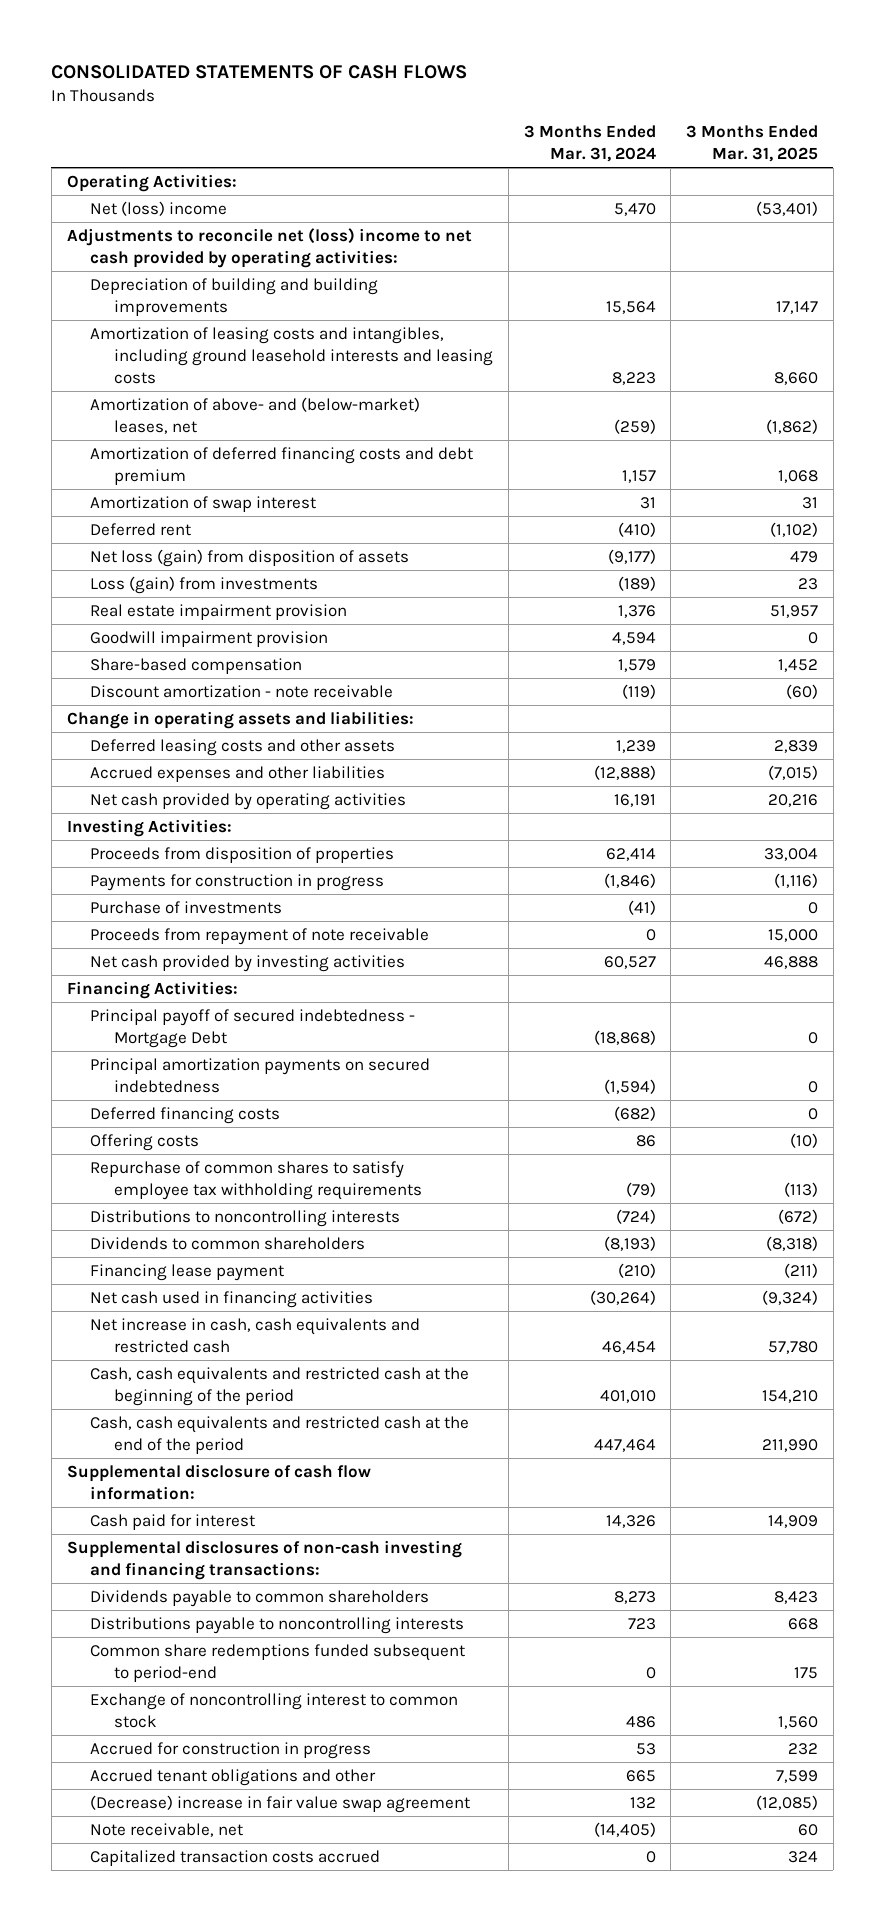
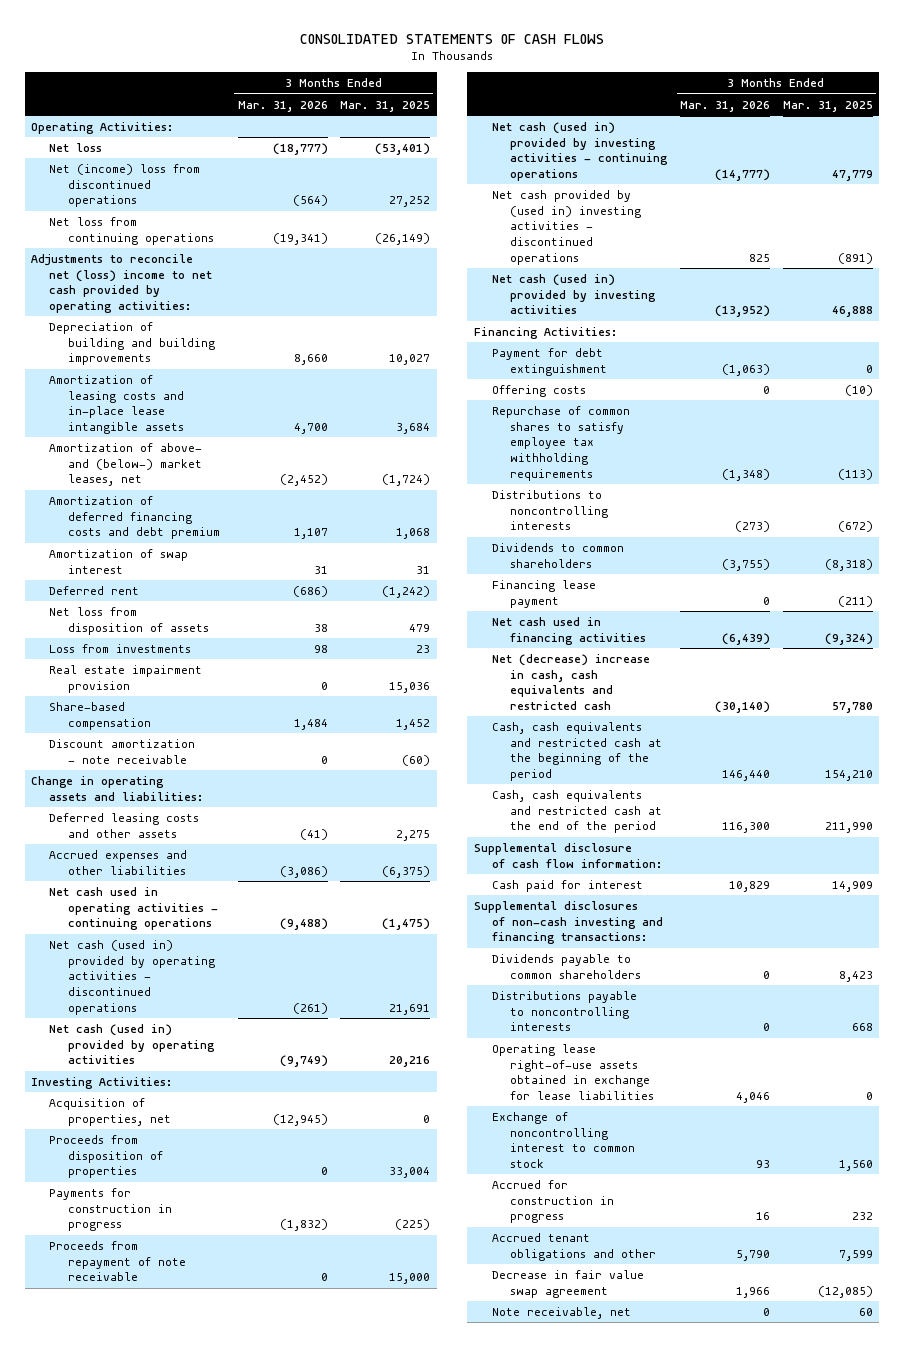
- | 3 Months Ended Mar. 31, 2024 | 3 Months Ended Mar. 31, 2025
+ | 3 Months Ended Mar. 31, 2026 | 3 Months Ended Mar. 31, 2025
- Net (loss) income | 5,470 | (53,401)
+ Net loss | (18,777) | (53,401)
+ Net (income) loss from discontinued operations | (564) | 27,252
+ Net loss from continuing operations | (19,341) | (26,149)
- Depreciation of building and building improvements | 15,564 | 17,147
- Amortization of leasing costs and intangibles, including ground leasehold interests and leasing costs | 8,223 | 8,660
- Amortization of above- and (below-market) leases, net | (259) | (1,862)
+ Depreciation of building and building improvements | 8,660 | 10,027
+ Amortization of leasing costs and in-place lease intangible assets | 4,700 | 3,684
+ Amortization of above- and (below-) market leases, net | (2,452) | (1,724)
- Deferred rent | (410) | (1,102)
- Net loss (gain) from disposition of assets | (9,177) | 479
- Loss (gain) from investments | (189) | 23
- Real estate impairment provision | 1,376 | 51,957
- Goodwill impairment provision | 4,594 | 0
+ Deferred rent | (686) | (1,242)
+ Net loss from disposition of assets | 38 | 479
+ Loss from investments | 98 | 23
+ Real estate impairment provision | 0 | 15,036
- Deferred leasing costs and other assets | 1,239 | 2,839
- Accrued expenses and other liabilities | (12,888) | (7,015)
- Net cash provided by operating activities | 16,191 | 20,216
+ Deferred leasing costs and other assets | (41) | 2,275
+ Accrued expenses and other liabilities | (3,086) | (6,375)
+ Net cash used in operating activities - continuing operations | (9,488) | (1,475)
+ Net cash (used in) provided by operating activities - discontinued operations | (261) | 21,691
+ Net cash (used in) provided by operating activities | (9,749) | 20,216
+ Acquisition of properties, net | (12,945) | 0
- Payments for construction in progress | (1,846) | (1,116)
- Purchase of investments | (41) | 0
+ Payments for construction in progress | (1,832) | (225)
- Net cash provided by investing activities | 60,527 | 46,888
+ Net cash (used in) provided by investing activities - continuing operations | (14,777) | 47,779
+ Net cash provided by (used in) investing activities - discontinued operations | 825 | (891)
+ Net cash (used in) provided by investing activities | (13,952) | 46,888
- Principal payoff of secured indebtedness - Mortgage Debt | (18,868) | 0
- Principal amortization payments on secured indebtedness | (1,594) | 0
- Deferred financing costs | (682) | 0
+ Payment for debt extinguishment | (1,063) | 0
- Net increase in cash, cash equivalents and restricted cash | 46,454 | 57,780
+ Net (decrease) increase in cash, cash equivalents and restricted cash | (30,140) | 57,780
- Common share redemptions funded subsequent to period-end | 0 | 175
+ Operating lease right-of-use assets obtained in exchange for lease liabilities | 4,046 | 0
- (Decrease) increase in fair value swap agreement | 132 | (12,085)
+ Decrease in fair value swap agreement | 1,966 | (12,085)
- Capitalized transaction costs accrued | 0 | 324

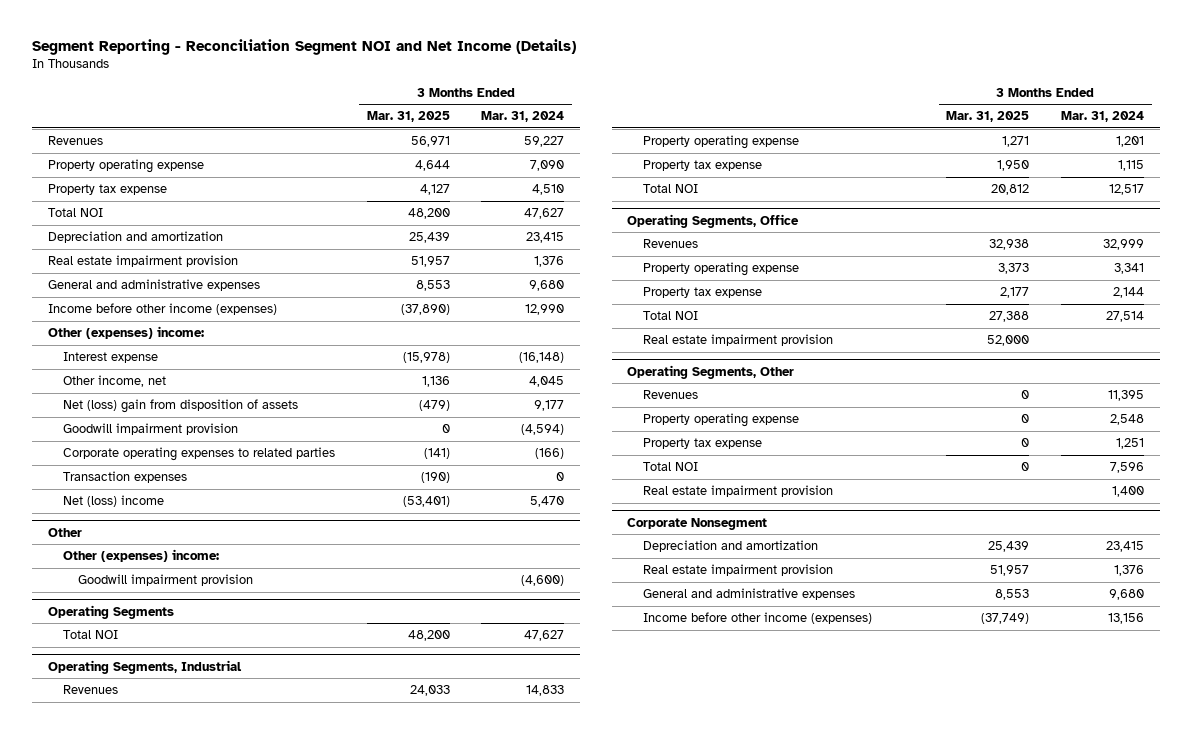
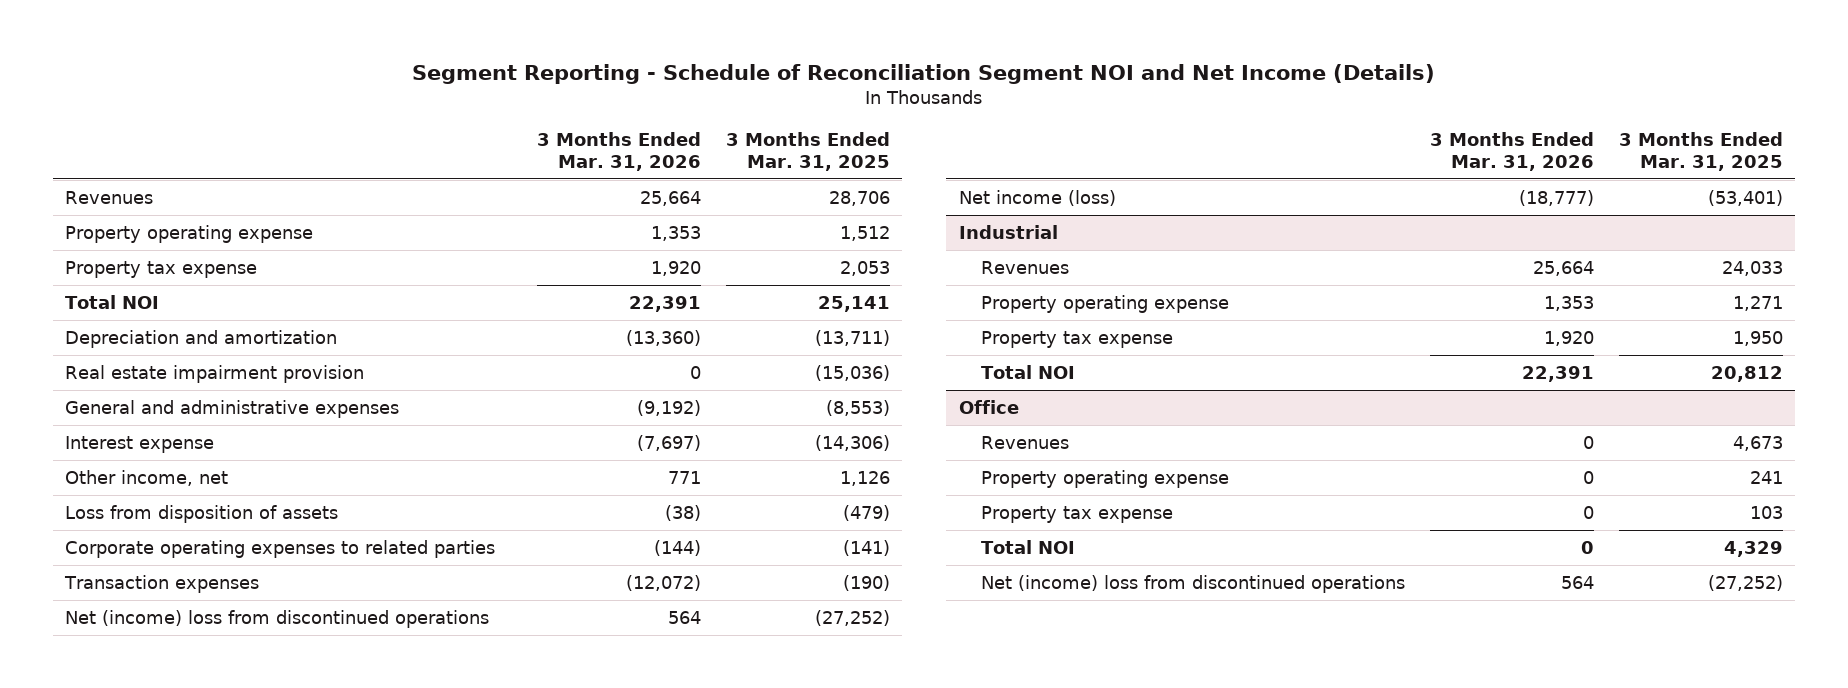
- Segment Reporting - Reconciliation Segment NOI and Net Income (Details)
+ Segment Reporting - Schedule of Reconciliation Segment NOI and Net Income (Details)
- | 3 Months Ended Mar. 31, 2025 | 3 Months Ended Mar. 31, 2024
+ | 3 Months Ended Mar. 31, 2026 | 3 Months Ended Mar. 31, 2025
- Revenues | 56,971 | 59,227
- Property operating expense | 4,644 | 7,090
- Property tax expense | 4,127 | 4,510
- Total NOI | 48,200 | 47,627
- Depreciation and amortization | 25,439 | 23,415
- Real estate impairment provision | 51,957 | 1,376
- General and administrative expenses | 8,553 | 9,680
- Income before other income (expenses) | (37,890) | 12,990
- Other (expenses) income:
- Interest expense | (15,978) | (16,148)
- Other income, net | 1,136 | 4,045
- Net (loss) gain from disposition of assets | (479) | 9,177
- Goodwill impairment provision | 0 | (4,594)
+ Revenues | 25,664 | 28,706
+ Property operating expense | 1,353 | 1,512
+ Property tax expense | 1,920 | 2,053
+ Total NOI | 22,391 | 25,141
+ Depreciation and amortization | (13,360) | (13,711)
+ Real estate impairment provision | 0 | (15,036)
+ General and administrative expenses | (9,192) | (8,553)
+ Interest expense | (7,697) | (14,306)
+ Other income, net | 771 | 1,126
+ Loss from disposition of assets | (38) | (479)
- Net (loss) income | (53,401) | 5,470
- Other
- Other (expenses) income:
- Goodwill impairment provision | | (4,600)
- Operating Segments
- Total NOI | 48,200 | 47,627
- Operating Segments, Industrial
+ Net (income) loss from discontinued operations | 564 | (27,252)
+ Net income (loss) | (18,777) | (53,401)
+ Industrial
- Operating Segments, Office
- Revenues | 32,938 | 32,999
- Property operating expense | 3,373 | 3,341
- Property tax expense | 2,177 | 2,144
- Total NOI | 27,388 | 27,514
- Real estate impairment provision | 52,000 |
- Operating Segments, Other
- Revenues | 0 | 11,395
- Property operating expense | 0 | 2,548
- Property tax expense | 0 | 1,251
- Total NOI | 0 | 7,596
- Real estate impairment provision | | 1,400
- Corporate Nonsegment
- Depreciation and amortization | 25,439 | 23,415
- Real estate impairment provision | 51,957 | 1,376
- General and administrative expenses | 8,553 | 9,680
- Income before other income (expenses) | (37,749) | 13,156
+ Office
+ Revenues | 0 | 4,673
+ Property operating expense | 0 | 241
+ Property tax expense | 0 | 103
+ Total NOI | 0 | 4,329
+ Net (income) loss from discontinued operations | 564 | (27,252)

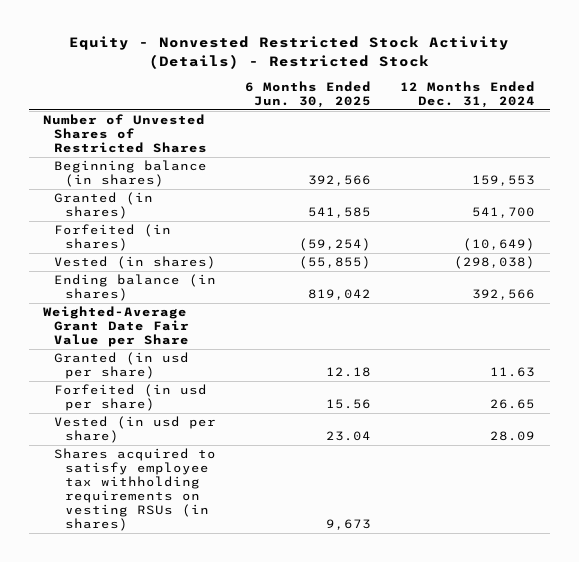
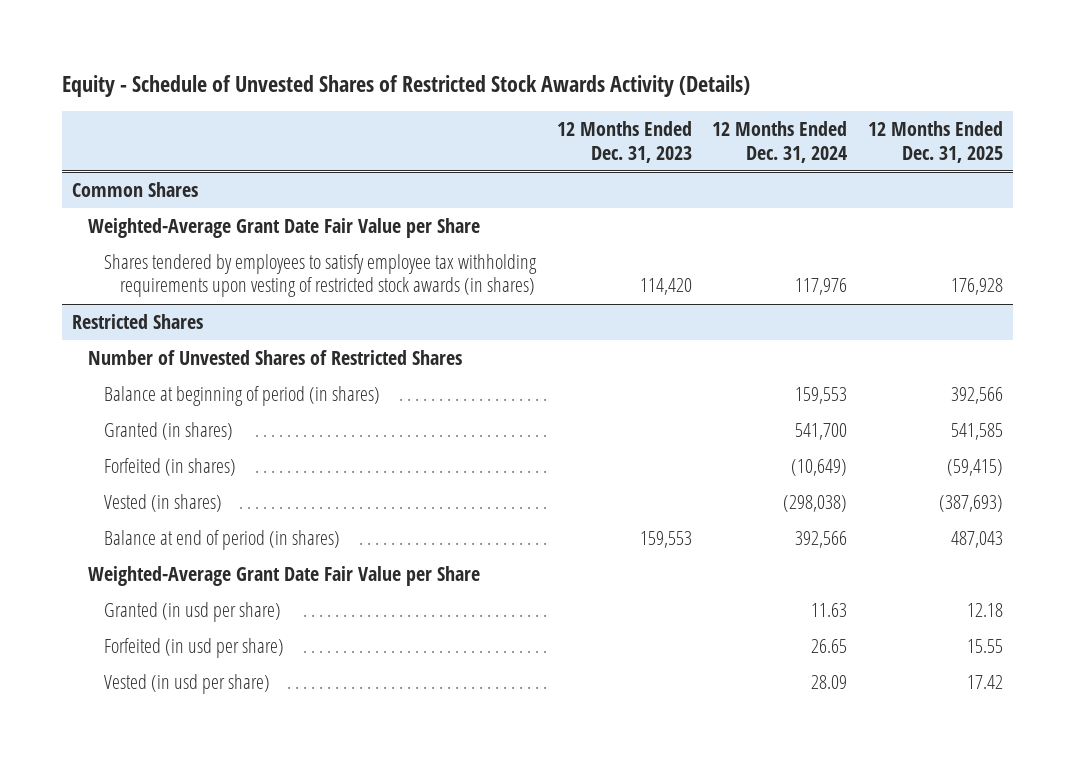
- Equity - Nonvested Restricted Stock Activity (Details) - Restricted Stock
+ Equity - Schedule of Unvested Shares of Restricted Stock Awards Activity (Details)
- | 6 Months Ended Jun. 30, 2025 | 12 Months Ended Dec. 31, 2024
+ | 12 Months Ended Dec. 31, 2023 | 12 Months Ended Dec. 31, 2024 | 12 Months Ended Dec. 31, 2025
+ Common Shares
+ Weighted-Average Grant Date Fair Value per Share
+ Shares tendered by employees to satisfy employee tax withholding requirements upon vesting of restricted stock awards (in shares) | 114,420 | 117,976 | 176,928
+ Restricted Shares
- Beginning balance (in shares) | 392,566 | 159,553
+ Balance at beginning of period (in shares) | | 159,553 | 392,566
- Ending balance (in shares) | 819,042 | 392,566
+ Balance at end of period (in shares) | 159,553 | 392,566 | 487,043
- Shares acquired to satisfy employee tax withholding requirements on vesting RSUs (in shares) | 9,673 |

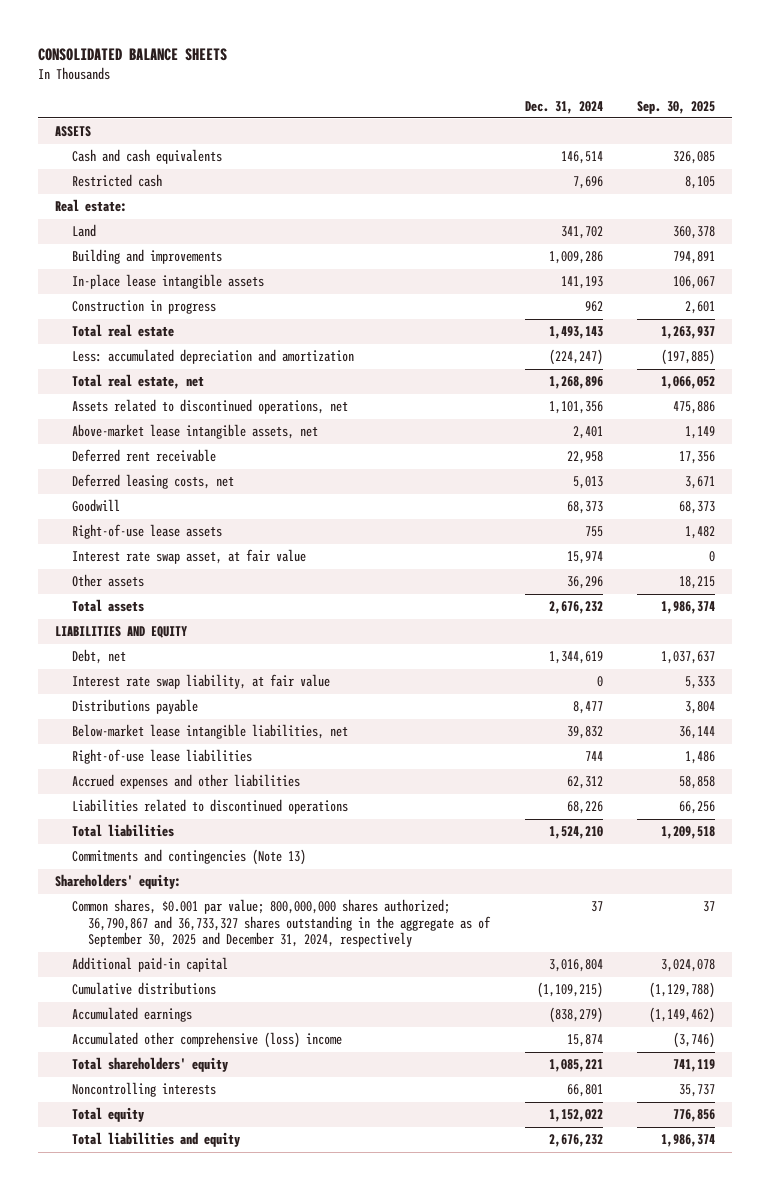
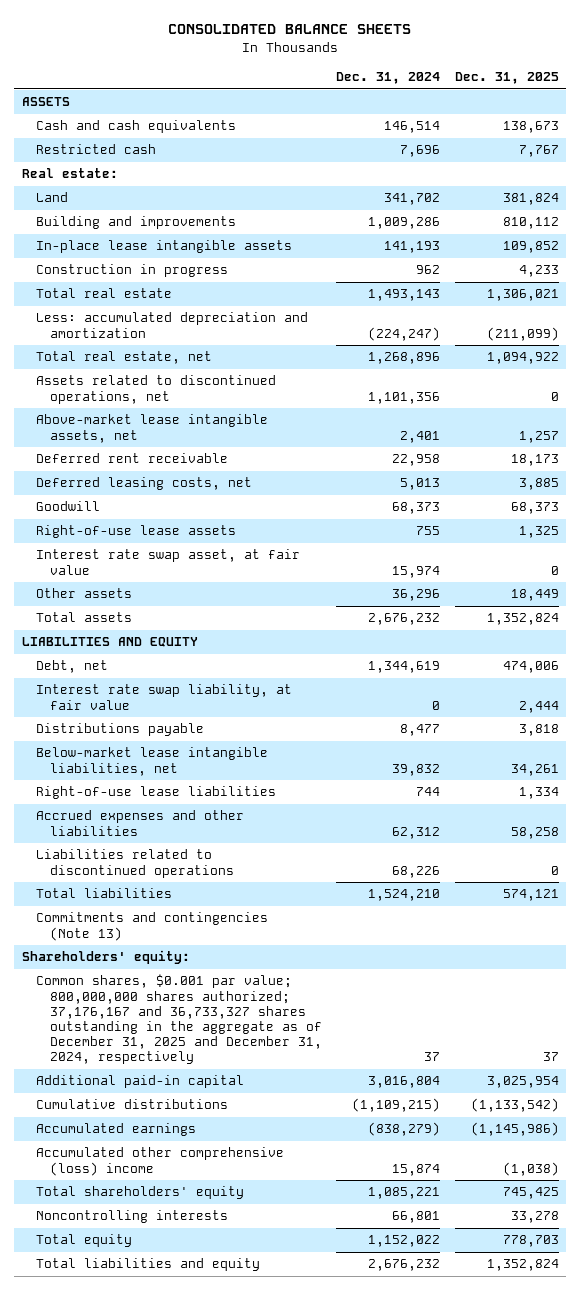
- | Dec. 31, 2024 | Sep. 30, 2025
+ | Dec. 31, 2024 | Dec. 31, 2025
- Common shares, $0.001 par value; 800,000,000 shares authorized; 36,790,867 and 36,733,327 shares outstanding in the aggregate as of September 30, 2025 and December 31, 2024, respectively | 37 | 37
+ Common shares, $0.001 par value; 800,000,000 shares authorized; 37,176,167 and 36,733,327 shares outstanding in the aggregate as of December 31, 2025 and December 31, 2024, respectively | 37 | 37

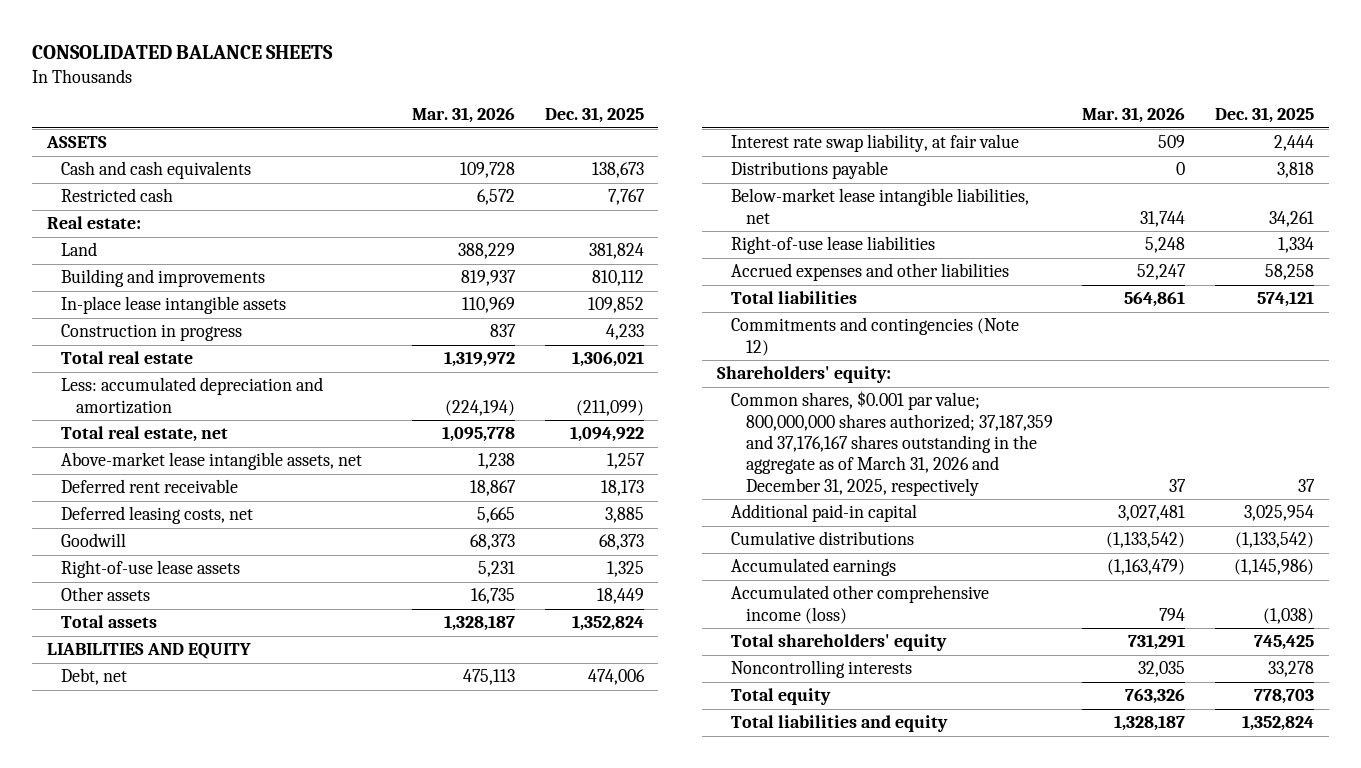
- | Dec. 31, 2024 | Dec. 31, 2025
+ | Mar. 31, 2026 | Dec. 31, 2025
- Assets related to discontinued operations, net | 1,101,356 | 0
- Interest rate swap asset, at fair value | 15,974 | 0
- Liabilities related to discontinued operations | 68,226 | 0
- Commitments and contingencies (Note 13)
+ Commitments and contingencies (Note 12)
- Common shares, $0.001 par value; 800,000,000 shares authorized; 37,176,167 and 36,733,327 shares outstanding in the aggregate as of December 31, 2025 and December 31, 2024, respectively | 37 | 37
+ Common shares, $0.001 par value; 800,000,000 shares authorized; 37,187,359 and 37,176,167 shares outstanding in the aggregate as of March 31, 2026 and December 31, 2025, respectively | 37 | 37
- Accumulated other comprehensive (loss) income | 15,874 | (1,038)
+ Accumulated other comprehensive income (loss) | 794 | (1,038)

